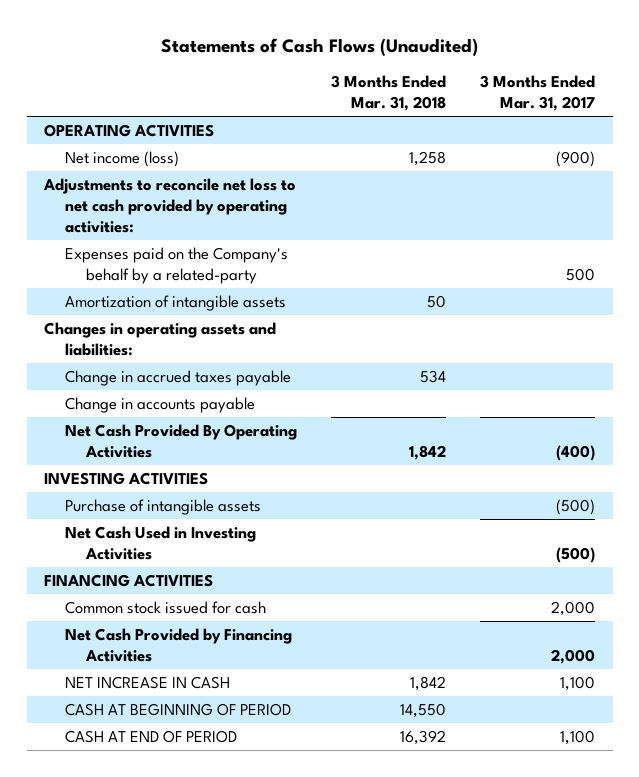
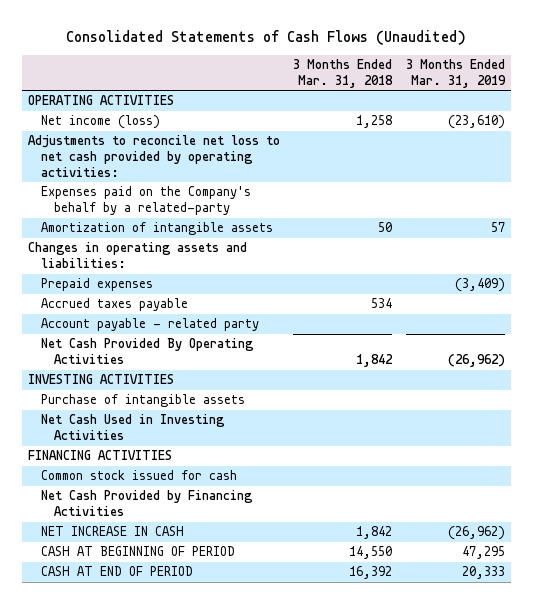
- Statements of Cash Flows (Unaudited)
+ Consolidated Statements of Cash Flows (Unaudited)
- | 3 Months Ended Mar. 31, 2018 | 3 Months Ended Mar. 31, 2017
+ | 3 Months Ended Mar. 31, 2018 | 3 Months Ended Mar. 31, 2019
- Change in accrued taxes payable | 534 |
- Change in accounts payable
+ Prepaid expenses | | (3,409)
+ Accrued taxes payable | 534 |
+ Account payable - related party

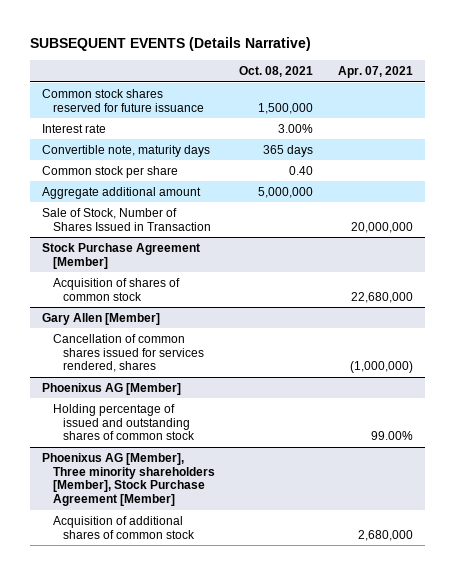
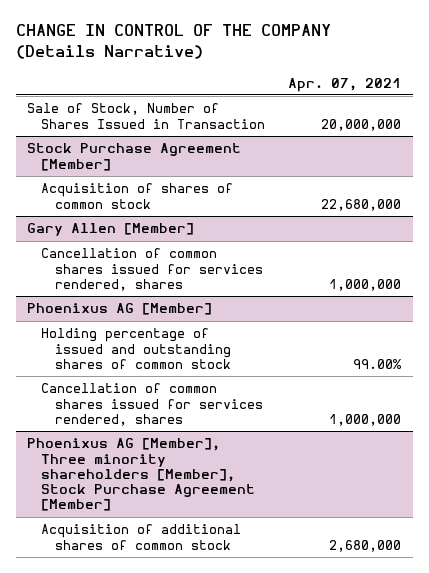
- SUBSEQUENT EVENTS (Details Narrative)
+ CHANGE IN CONTROL OF THE COMPANY (Details Narrative)
- | Oct. 08, 2021 | Apr. 07, 2021
+ | Apr. 07, 2021
- Common stock shares reserved for future issuance | 1,500,000 |
- Interest rate | 3.00% |
- Convertible note, maturity days | 365 days |
- Common stock per share | 0.40 |
- Aggregate additional amount | 5,000,000 |
@ Gary Allen [Member]
- Cancellation of common shares issued for services rendered, shares | | (1,000,000)
+ Cancellation of common shares issued for services rendered, shares | 1,000,000
@ Phoenixus AG [Member]
+ Cancellation of common shares issued for services rendered, shares | 1,000,000

